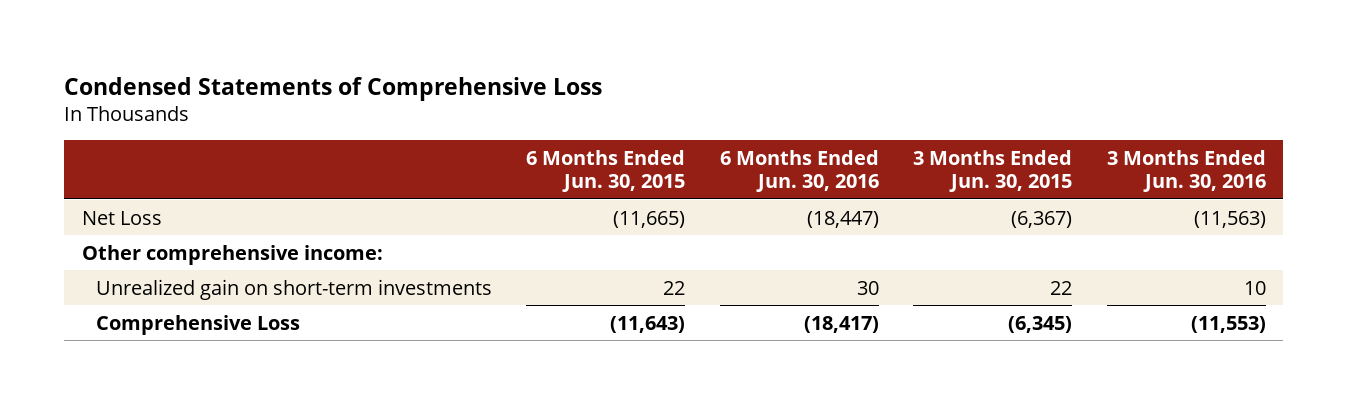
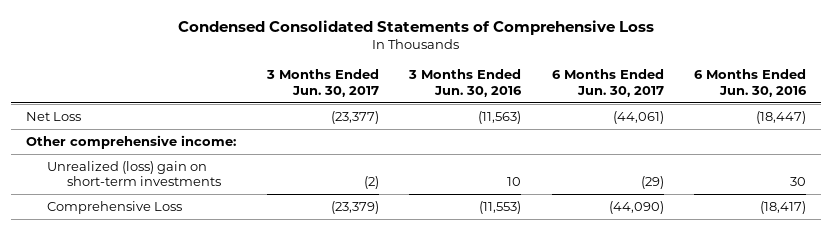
- Condensed Statements of Comprehensive Loss
+ Condensed Consolidated Statements of Comprehensive Loss
- | 6 Months Ended Jun. 30, 2015 | 6 Months Ended Jun. 30, 2016 | 3 Months Ended Jun. 30, 2015 | 3 Months Ended Jun. 30, 2016
+ | 3 Months Ended Jun. 30, 2017 | 3 Months Ended Jun. 30, 2016 | 6 Months Ended Jun. 30, 2017 | 6 Months Ended Jun. 30, 2016
- Unrealized gain on short-term investments | 22 | 30 | 22 | 10
+ Unrealized (loss) gain on short-term investments | (2) | 10 | (29) | 30

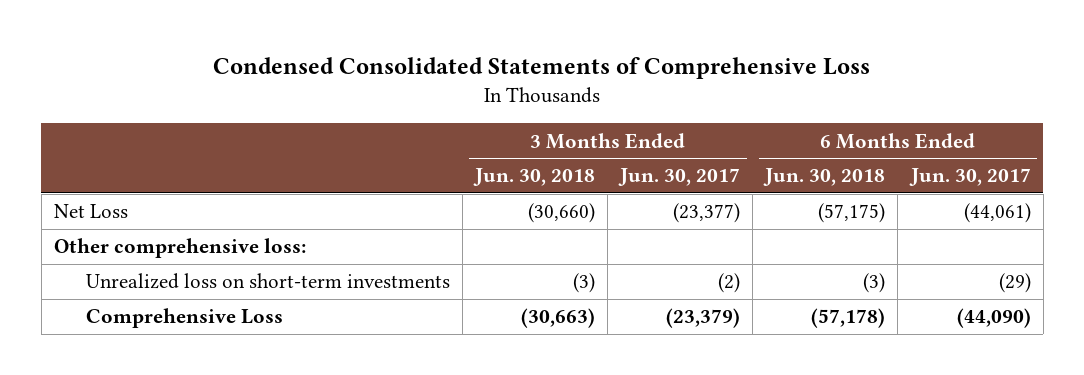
- | 3 Months Ended Jun. 30, 2017 | 3 Months Ended Jun. 30, 2016 | 6 Months Ended Jun. 30, 2017 | 6 Months Ended Jun. 30, 2016
+ | 3 Months Ended Jun. 30, 2018 | 3 Months Ended Jun. 30, 2017 | 6 Months Ended Jun. 30, 2018 | 6 Months Ended Jun. 30, 2017
- Other comprehensive income:
- Unrealized (loss) gain on short-term investments | (2) | 10 | (29) | 30
+ Other comprehensive loss:
+ Unrealized loss on short-term investments | (3) | (2) | (3) | (29)

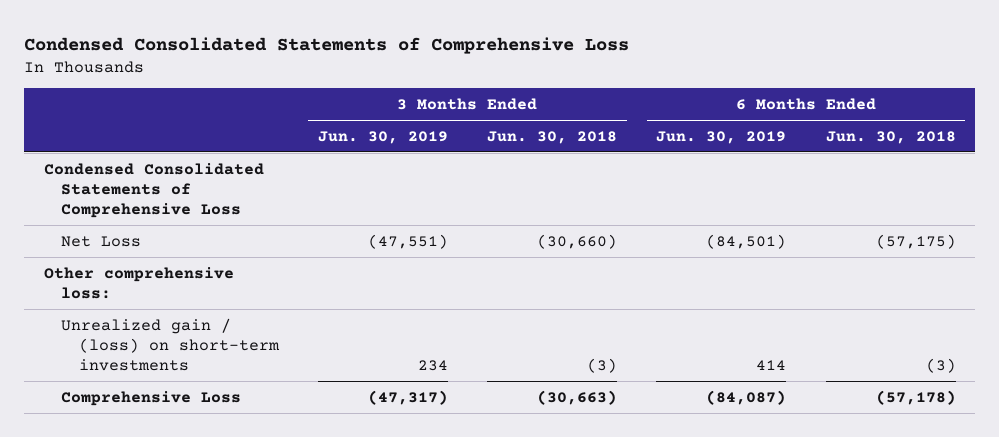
- | 3 Months Ended Jun. 30, 2018 | 3 Months Ended Jun. 30, 2017 | 6 Months Ended Jun. 30, 2018 | 6 Months Ended Jun. 30, 2017
+ | 3 Months Ended Jun. 30, 2019 | 3 Months Ended Jun. 30, 2018 | 6 Months Ended Jun. 30, 2019 | 6 Months Ended Jun. 30, 2018
+ Condensed Consolidated Statements of Comprehensive Loss
- Unrealized loss on short-term investments | (3) | (2) | (3) | (29)
+ Unrealized gain / (loss) on short-term investments | 234 | (3) | 414 | (3)

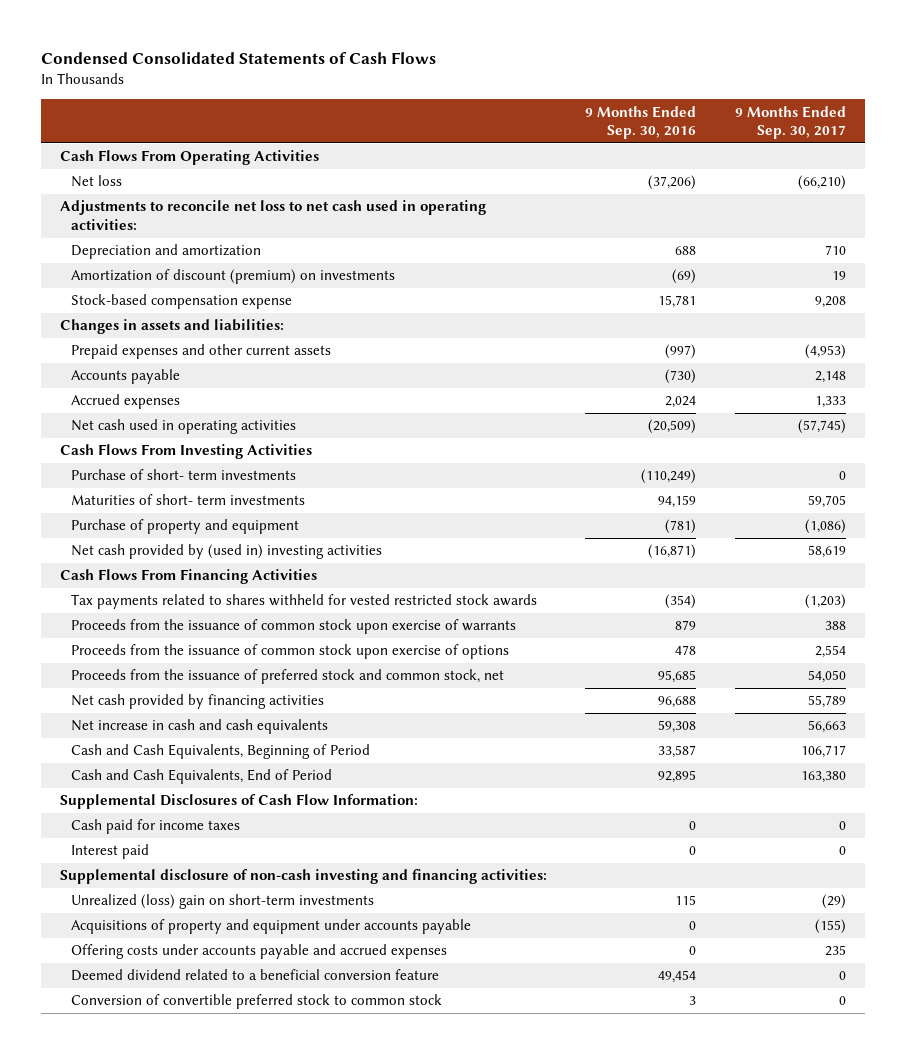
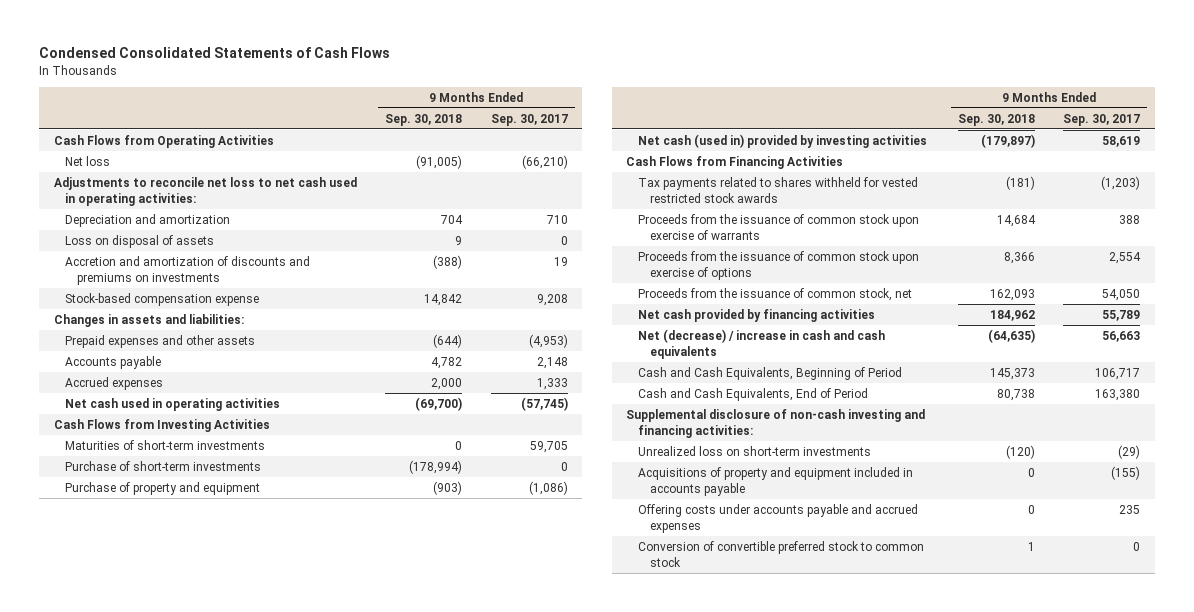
- | 9 Months Ended Sep. 30, 2016 | 9 Months Ended Sep. 30, 2017
+ | 9 Months Ended Sep. 30, 2018 | 9 Months Ended Sep. 30, 2017
- Cash Flows From Operating Activities
+ Cash Flows from Operating Activities
- Amortization of discount (premium) on investments | (69) | 19
+ Loss on disposal of assets | 9 | 0
+ Accretion and amortization of discounts and premiums on investments | (388) | 19
- Prepaid expenses and other current assets | (997) | (4,953)
+ Prepaid expenses and other assets | (644) | (4,953)
- Cash Flows From Investing Activities
- Purchase of short- term investments | (110,249) | 0
- Maturities of short- term investments | 94,159 | 59,705
+ Cash Flows from Investing Activities
+ Maturities of short-term investments | 0 | 59,705
+ Purchase of short-term investments | (178,994) | 0
- Net cash provided by (used in) investing activities | (16,871) | 58,619
- Cash Flows From Financing Activities
+ Net cash (used in) provided by investing activities | (179,897) | 58,619
+ Cash Flows from Financing Activities
- Proceeds from the issuance of preferred stock and common stock, net | 95,685 | 54,050
+ Proceeds from the issuance of common stock, net | 162,093 | 54,050
- Net increase in cash and cash equivalents | 59,308 | 56,663
+ Net (decrease) / increase in cash and cash equivalents | (64,635) | 56,663
- Supplemental Disclosures of Cash Flow Information:
- Cash paid for income taxes | 0 | 0
- Interest paid | 0 | 0
- Unrealized (loss) gain on short-term investments | 115 | (29)
- Acquisitions of property and equipment under accounts payable | 0 | (155)
+ Unrealized loss on short-term investments | (120) | (29)
+ Acquisitions of property and equipment included in accounts payable | 0 | (155)
- Deemed dividend related to a beneficial conversion feature | 49,454 | 0

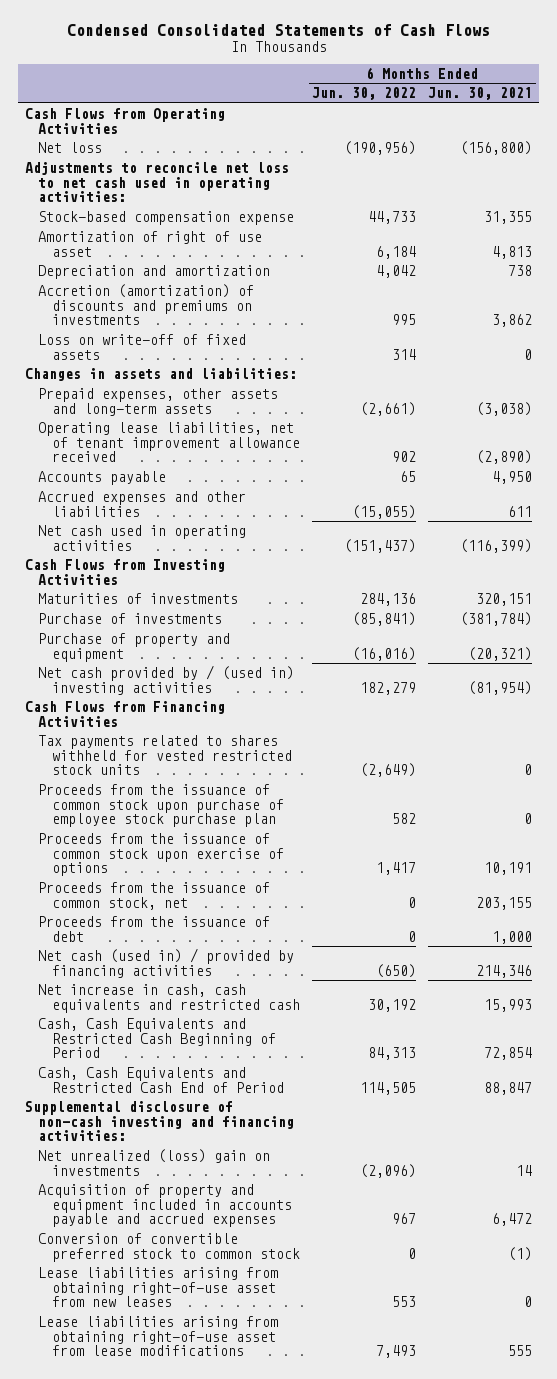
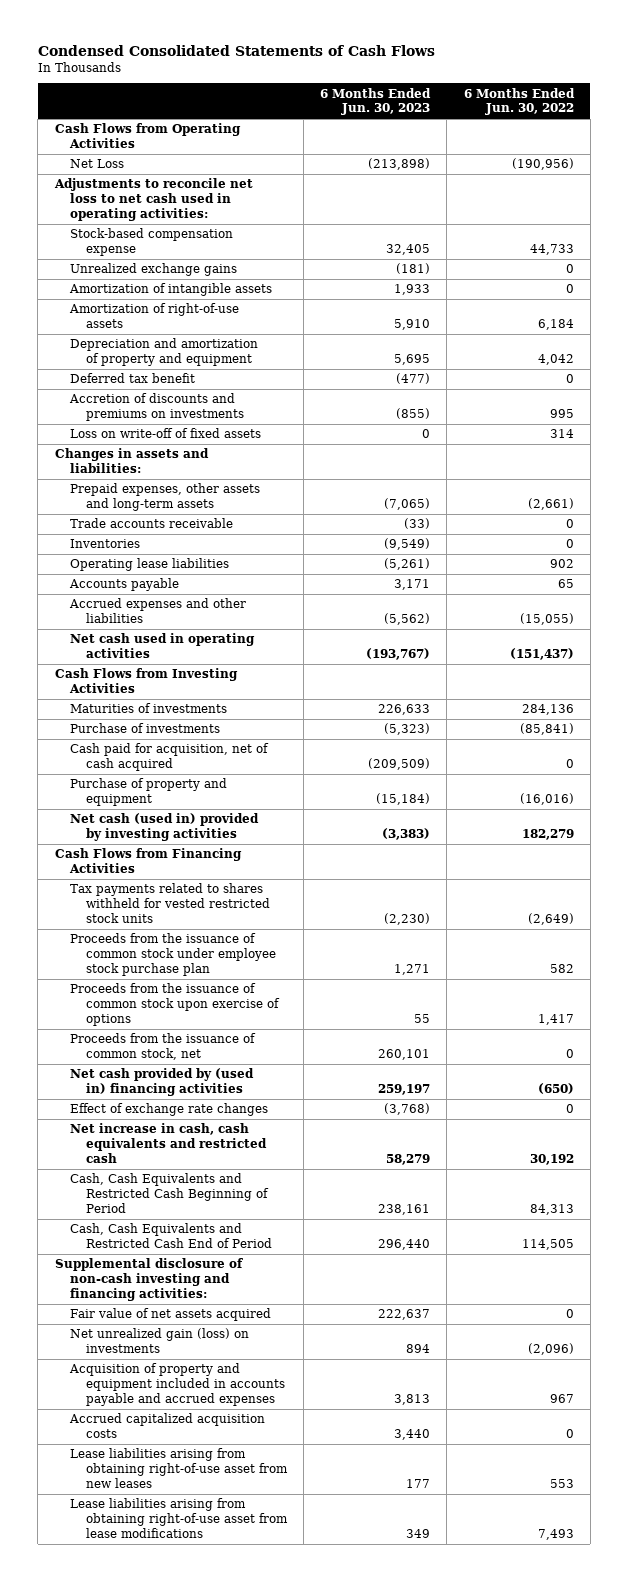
- | 6 Months Ended Jun. 30, 2022 | 6 Months Ended Jun. 30, 2021
+ | 6 Months Ended Jun. 30, 2023 | 6 Months Ended Jun. 30, 2022
- Net loss | (190,956) | (156,800)
+ Net Loss | (213,898) | (190,956)
- Amortization of right of use asset | 6,184 | 4,813
- Depreciation and amortization | 4,042 | 738
- Accretion (amortization) of discounts and premiums on investments | 995 | 3,862
+ Unrealized exchange gains | (181) | 0
+ Amortization of intangible assets | 1,933 | 0
+ Amortization of right-of-use assets | 5,910 | 6,184
+ Depreciation and amortization of property and equipment | 5,695 | 4,042
+ Deferred tax benefit | (477) | 0
+ Accretion of discounts and premiums on investments | (855) | 995
- Operating lease liabilities, net of tenant improvement allowance received | 902 | (2,890)
+ Trade accounts receivable | (33) | 0
+ Inventories | (9,549) | 0
+ Operating lease liabilities | (5,261) | 902
+ Cash paid for acquisition, net of cash acquired | (209,509) | 0
- Net cash provided by / (used in) investing activities | 182,279 | (81,954)
+ Net cash (used in) provided by investing activities | (3,383) | 182,279
- Proceeds from the issuance of common stock upon purchase of employee stock purchase plan | 582 | 0
+ Proceeds from the issuance of common stock under employee stock purchase plan | 1,271 | 582
- Proceeds from the issuance of debt | 0 | 1,000
- Net cash (used in) / provided by financing activities | (650) | 214,346
+ Net cash provided by (used in) financing activities | 259,197 | (650)
+ Effect of exchange rate changes | (3,768) | 0
- Net unrealized (loss) gain on investments | (2,096) | 14
+ Fair value of net assets acquired | 222,637 | 0
+ Net unrealized gain (loss) on investments | 894 | (2,096)
- Conversion of convertible preferred stock to common stock | 0 | (1)
+ Accrued capitalized acquisition costs | 3,440 | 0

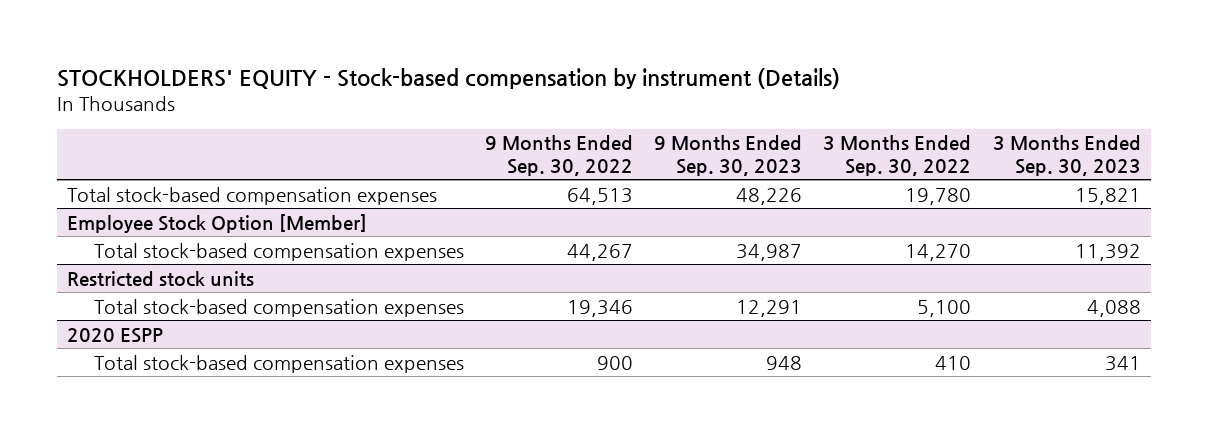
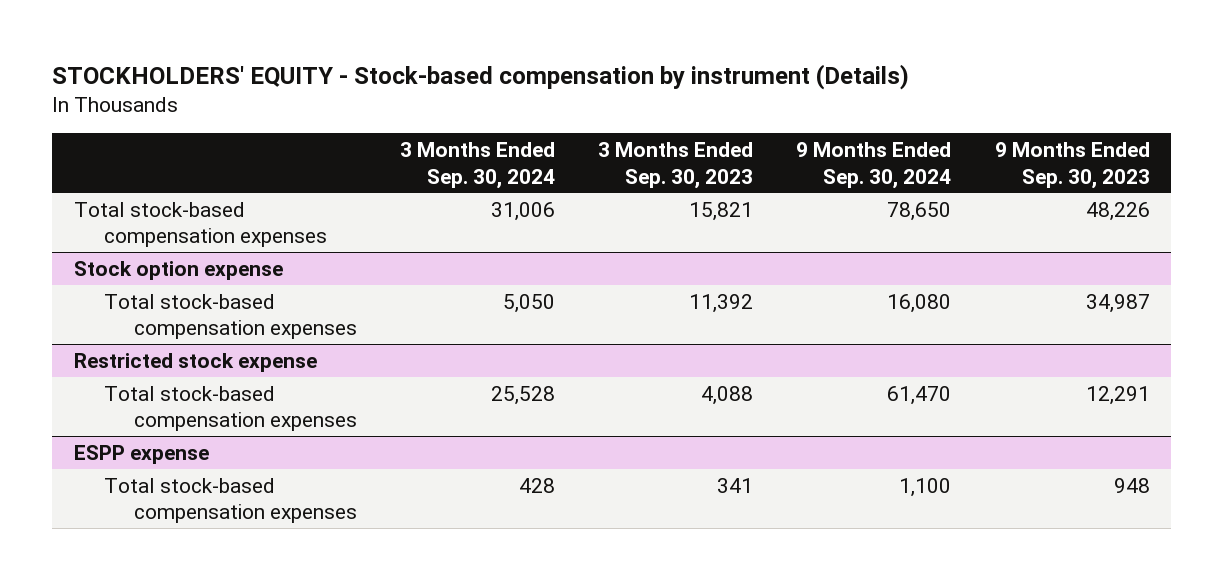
- | 9 Months Ended Sep. 30, 2022 | 9 Months Ended Sep. 30, 2023 | 3 Months Ended Sep. 30, 2022 | 3 Months Ended Sep. 30, 2023
+ | 3 Months Ended Sep. 30, 2024 | 3 Months Ended Sep. 30, 2023 | 9 Months Ended Sep. 30, 2024 | 9 Months Ended Sep. 30, 2023
- Employee Stock Option [Member]
+ Stock option expense
- Restricted stock units
+ Restricted stock expense
- 2020 ESPP
+ ESPP expense

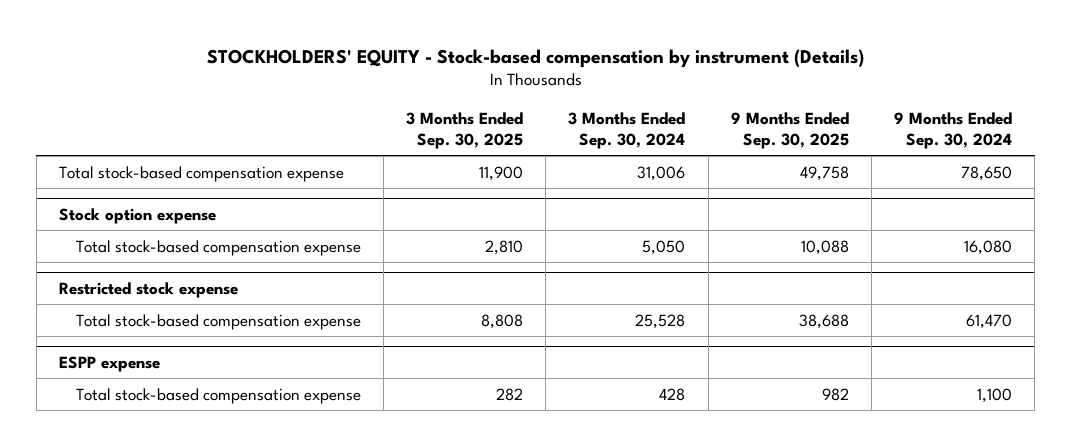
- | 3 Months Ended Sep. 30, 2024 | 3 Months Ended Sep. 30, 2023 | 9 Months Ended Sep. 30, 2024 | 9 Months Ended Sep. 30, 2023
+ | 3 Months Ended Sep. 30, 2025 | 3 Months Ended Sep. 30, 2024 | 9 Months Ended Sep. 30, 2025 | 9 Months Ended Sep. 30, 2024
- Total stock-based compensation expenses | 31,006 | 15,821 | 78,650 | 48,226
+ Total stock-based compensation expense | 11,900 | 31,006 | 49,758 | 78,650
@ Stock option expense
- Total stock-based compensation expenses | 5,050 | 11,392 | 16,080 | 34,987
+ Total stock-based compensation expense | 2,810 | 5,050 | 10,088 | 16,080
@ Restricted stock expense
- Total stock-based compensation expenses | 25,528 | 4,088 | 61,470 | 12,291
+ Total stock-based compensation expense | 8,808 | 25,528 | 38,688 | 61,470
@ ESPP expense
- Total stock-based compensation expenses | 428 | 341 | 1,100 | 948
+ Total stock-based compensation expense | 282 | 428 | 982 | 1,100

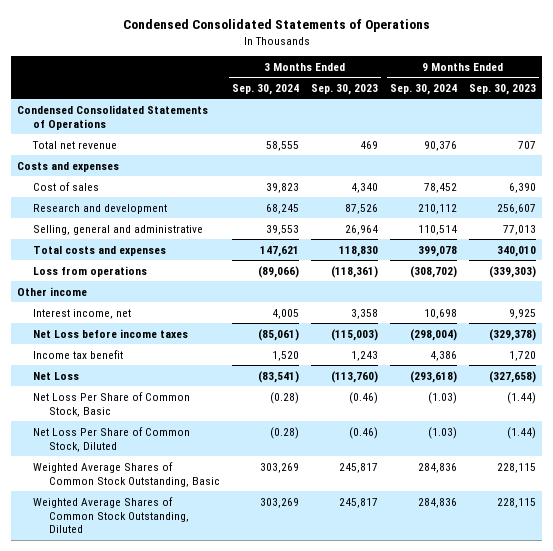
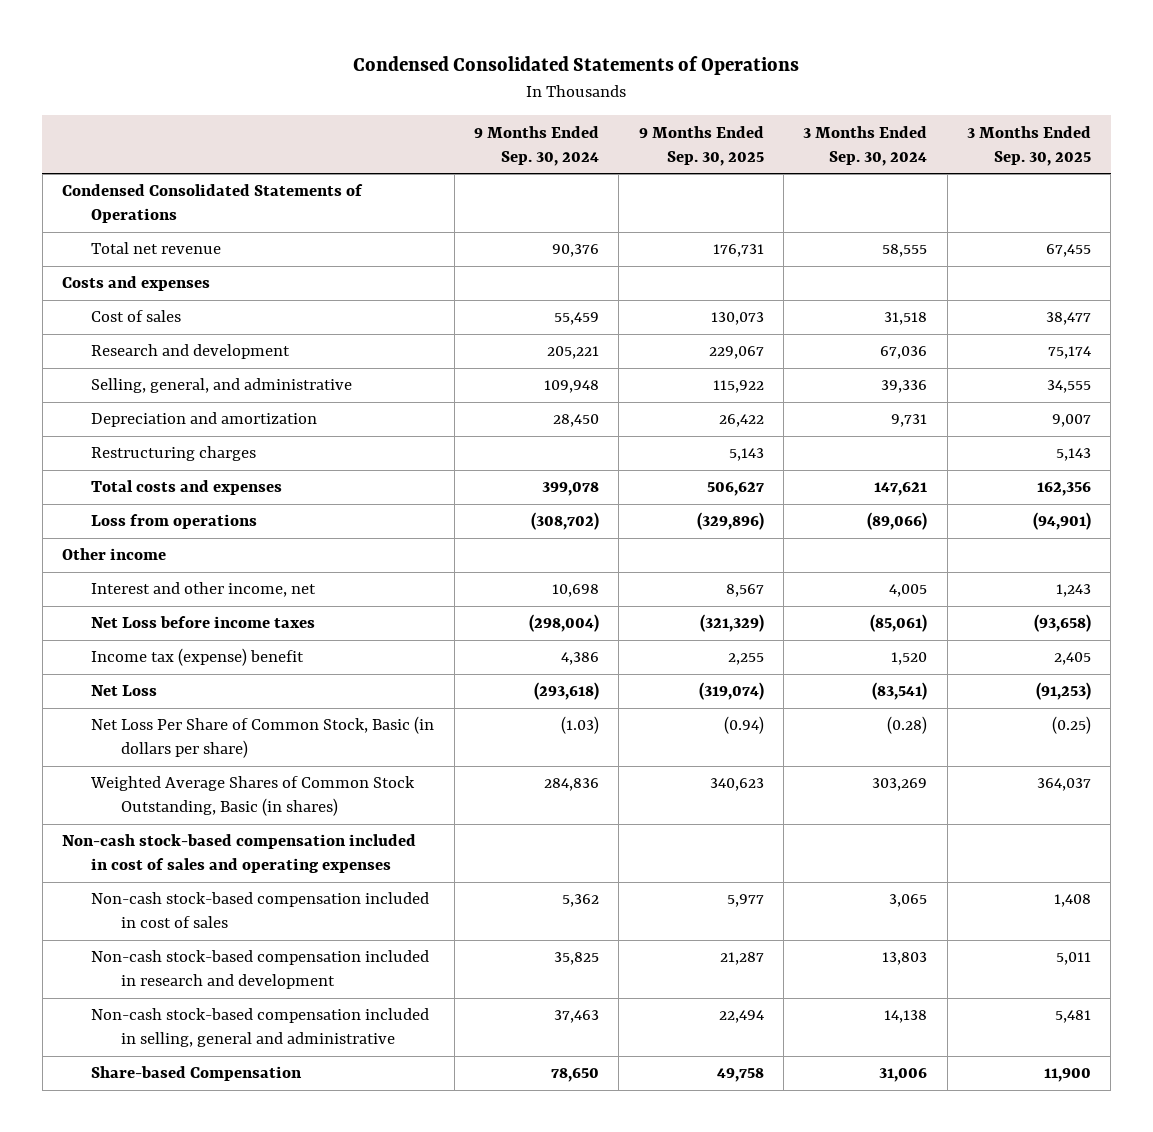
- | 3 Months Ended Sep. 30, 2024 | 3 Months Ended Sep. 30, 2023 | 9 Months Ended Sep. 30, 2024 | 9 Months Ended Sep. 30, 2023
+ | 9 Months Ended Sep. 30, 2024 | 9 Months Ended Sep. 30, 2025 | 3 Months Ended Sep. 30, 2024 | 3 Months Ended Sep. 30, 2025
- Cost of sales | 39,823 | 4,340 | 78,452 | 6,390
- Research and development | 68,245 | 87,526 | 210,112 | 256,607
- Selling, general and administrative | 39,553 | 26,964 | 110,514 | 77,013
+ Cost of sales | 55,459 | 130,073 | 31,518 | 38,477
+ Research and development | 205,221 | 229,067 | 67,036 | 75,174
+ Selling, general, and administrative | 109,948 | 115,922 | 39,336 | 34,555
+ Depreciation and amortization | 28,450 | 26,422 | 9,731 | 9,007
+ Restructuring charges | | 5,143 | | 5,143
- Interest income, net | 4,005 | 3,358 | 10,698 | 9,925
+ Interest and other income, net | 10,698 | 8,567 | 4,005 | 1,243
- Income tax benefit | 1,520 | 1,243 | 4,386 | 1,720
+ Income tax (expense) benefit | 4,386 | 2,255 | 1,520 | 2,405
- Net Loss Per Share of Common Stock, Basic | (0.28) | (0.46) | (1.03) | (1.44)
- Net Loss Per Share of Common Stock, Diluted | (0.28) | (0.46) | (1.03) | (1.44)
- Weighted Average Shares of Common Stock Outstanding, Basic | 303,269 | 245,817 | 284,836 | 228,115
- Weighted Average Shares of Common Stock Outstanding, Diluted | 303,269 | 245,817 | 284,836 | 228,115
+ Net Loss Per Share of Common Stock, Basic (in dollars per share) | (1.03) | (0.94) | (0.28) | (0.25)
+ Weighted Average Shares of Common Stock Outstanding, Basic (in shares) | 284,836 | 340,623 | 303,269 | 364,037
+ Non-cash stock-based compensation included in cost of sales and operating expenses
+ Non-cash stock-based compensation included in cost of sales | 5,362 | 5,977 | 3,065 | 1,408
+ Non-cash stock-based compensation included in research and development | 35,825 | 21,287 | 13,803 | 5,011
+ Non-cash stock-based compensation included in selling, general and administrative | 37,463 | 22,494 | 14,138 | 5,481
+ Share-based Compensation | 78,650 | 49,758 | 31,006 | 11,900

